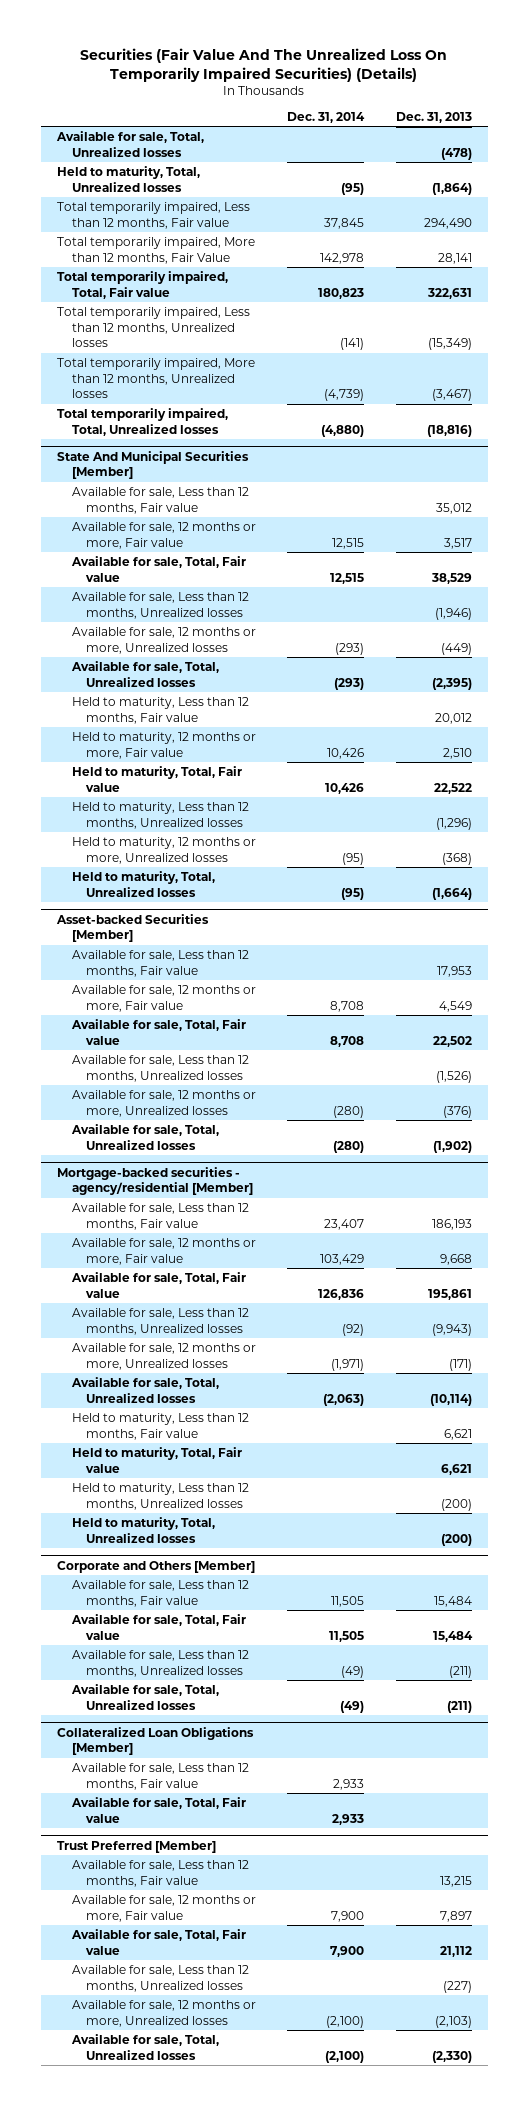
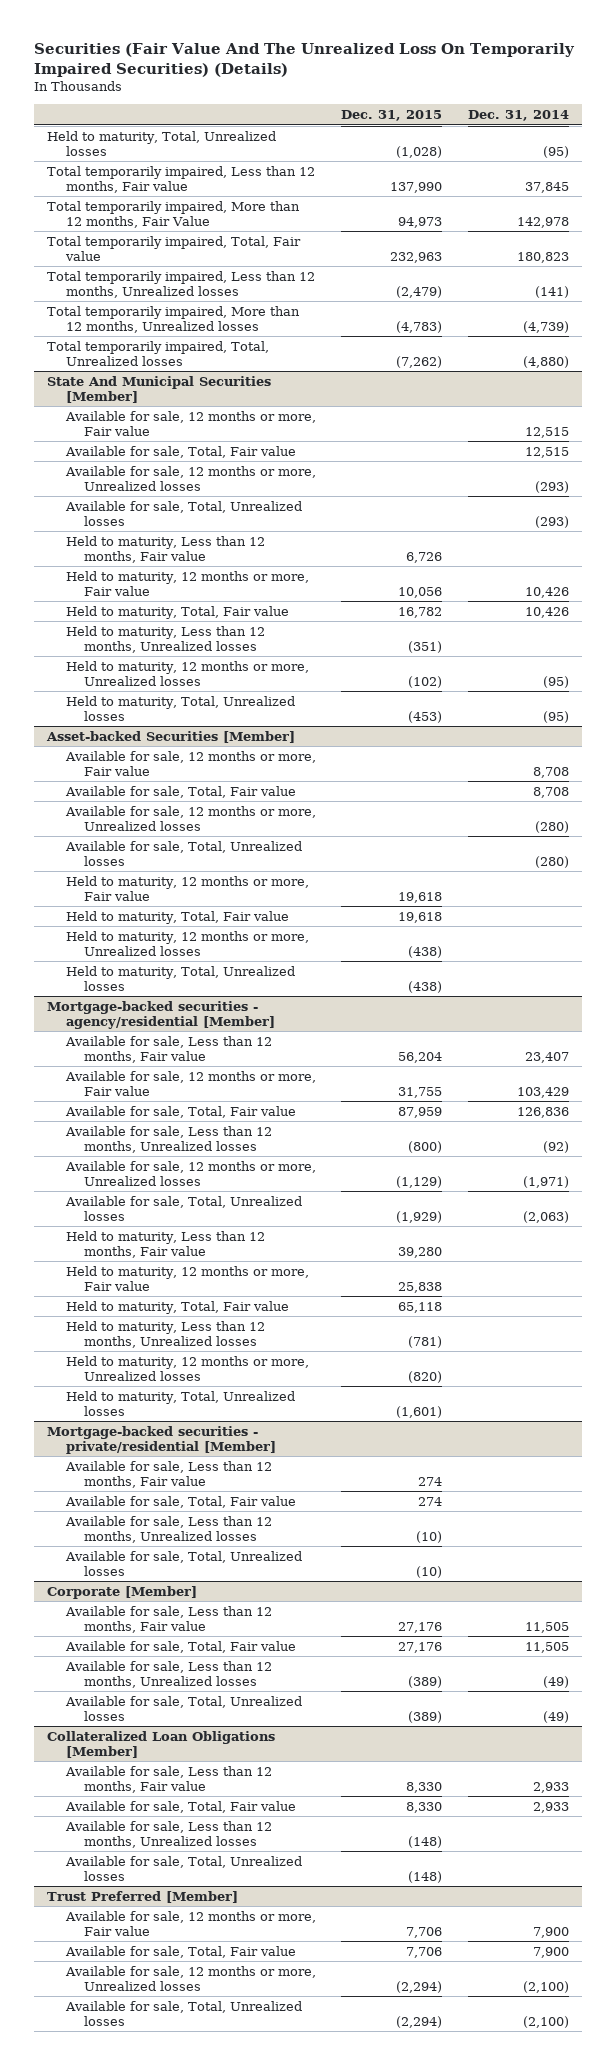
- | Dec. 31, 2014 | Dec. 31, 2013
+ | Dec. 31, 2015 | Dec. 31, 2014
- Available for sale, Total, Unrealized losses | | (478)
@ State And Municipal Securities [Member]
- Available for sale, Less than 12 months, Fair value | | 35,012
- Available for sale, Less than 12 months, Unrealized losses | | (1,946)
@ Asset-backed Securities [Member]
- Available for sale, Less than 12 months, Fair value | | 17,953
- Available for sale, Less than 12 months, Unrealized losses | | (1,526)
+ Held to maturity, 12 months or more, Fair value | 19,618 |
+ Held to maturity, Total, Fair value | 19,618 |
+ Held to maturity, 12 months or more, Unrealized losses | (438) |
+ Held to maturity, Total, Unrealized losses | (438) |
@ Mortgage-backed securities - agency/residential [Member]
+ Held to maturity, 12 months or more, Fair value | 25,838 |
+ Held to maturity, 12 months or more, Unrealized losses | (820) |
- Corporate and Others [Member]
+ Mortgage-backed securities - private/residential [Member]
+ Available for sale, Less than 12 months, Fair value | 274 |
+ Available for sale, Total, Fair value | 274 |
+ Available for sale, Less than 12 months, Unrealized losses | (10) |
+ Available for sale, Total, Unrealized losses | (10) |
+ Corporate [Member]
@ Collateralized Loan Obligations [Member]
+ Available for sale, Less than 12 months, Unrealized losses | (148) |
+ Available for sale, Total, Unrealized losses | (148) |
@ Trust Preferred [Member]
- Available for sale, Less than 12 months, Fair value | | 13,215
- Available for sale, Less than 12 months, Unrealized losses | | (227)

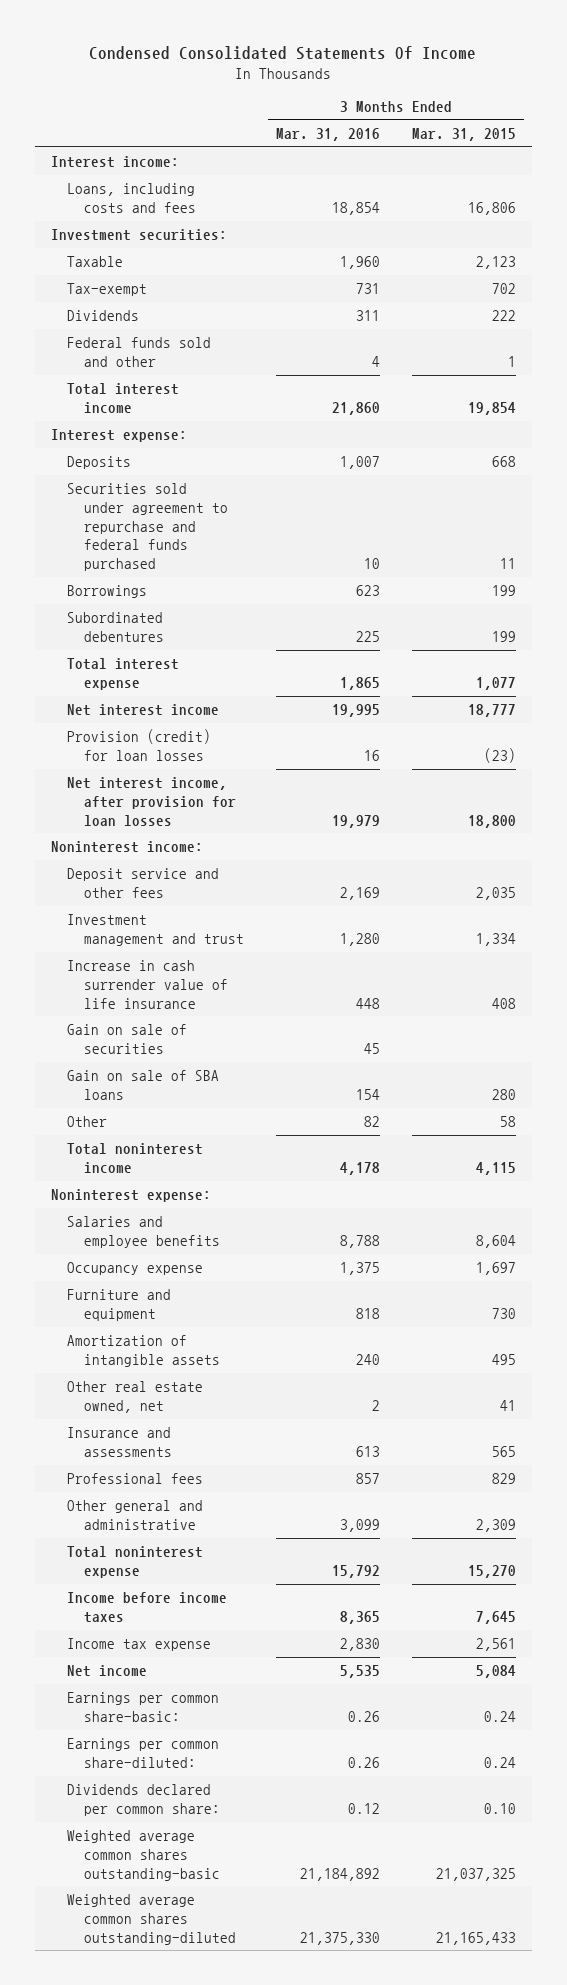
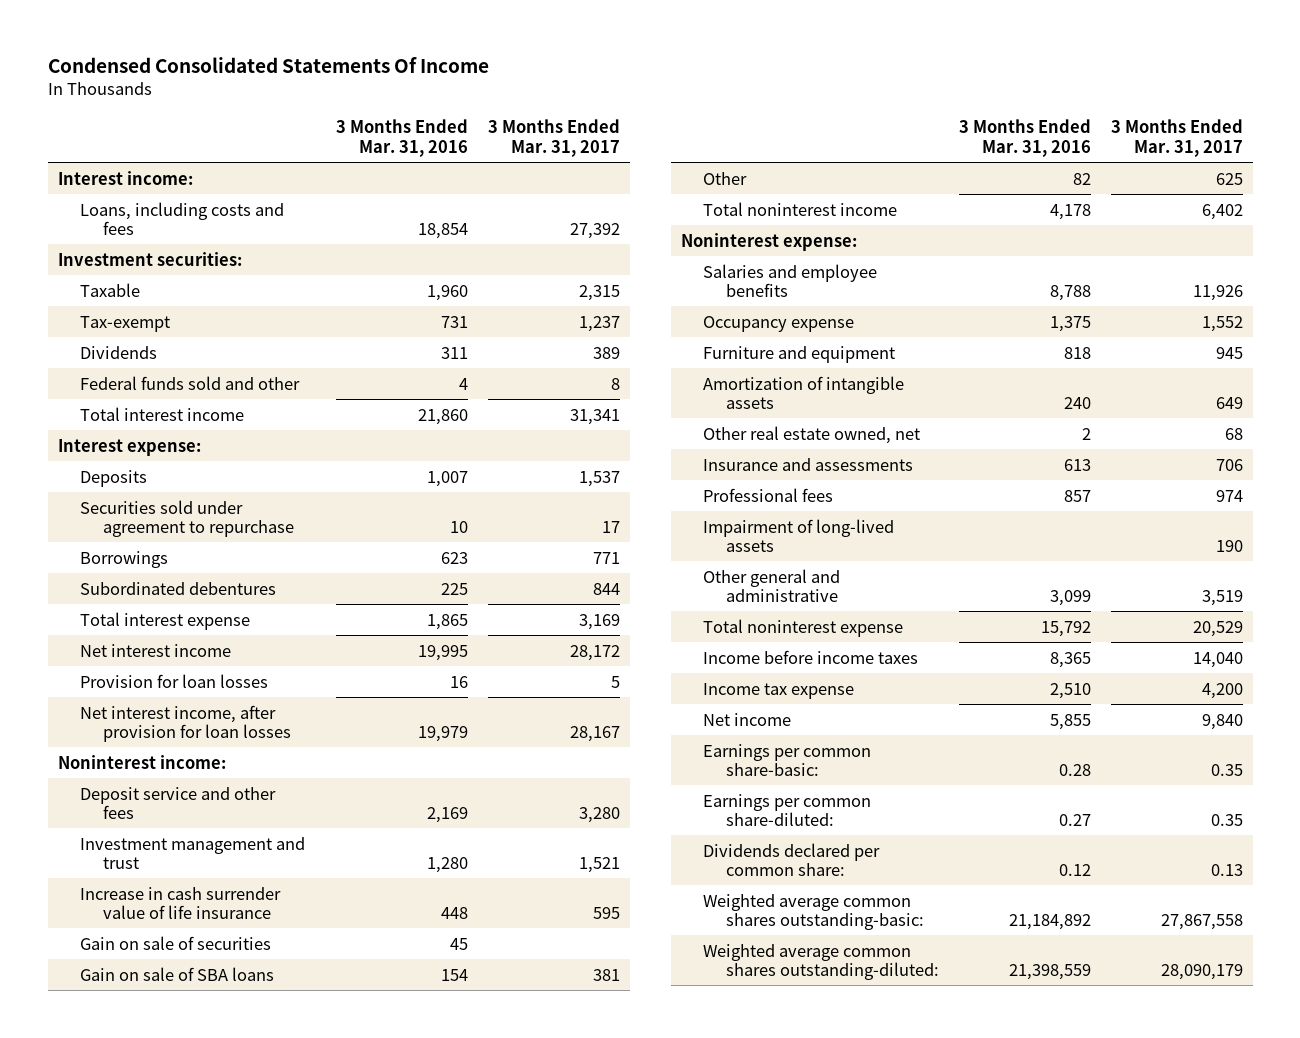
- | 3 Months Ended Mar. 31, 2016 | 3 Months Ended Mar. 31, 2015
+ | 3 Months Ended Mar. 31, 2016 | 3 Months Ended Mar. 31, 2017
- Securities sold under agreement to repurchase and federal funds purchased | 10 | 11
+ Securities sold under agreement to repurchase | 10 | 17
- Provision (credit) for loan losses | 16 | (23)
+ Provision for loan losses | 16 | 5
+ Impairment of long-lived assets | | 190
- Income tax expense | 2,830 | 2,561
- Net income | 5,535 | 5,084
- Earnings per common share-basic: | 0.26 | 0.24
- Earnings per common share-diluted: | 0.26 | 0.24
+ Income tax expense | 2,510 | 4,200
+ Net income | 5,855 | 9,840
+ Earnings per common share-basic: | 0.28 | 0.35
+ Earnings per common share-diluted: | 0.27 | 0.35
- Weighted average common shares outstanding-basic | 21,184,892 | 21,037,325
- Weighted average common shares outstanding-diluted | 21,375,330 | 21,165,433
+ Weighted average common shares outstanding-basic: | 21,184,892 | 27,867,558
+ Weighted average common shares outstanding-diluted: | 21,398,559 | 28,090,179

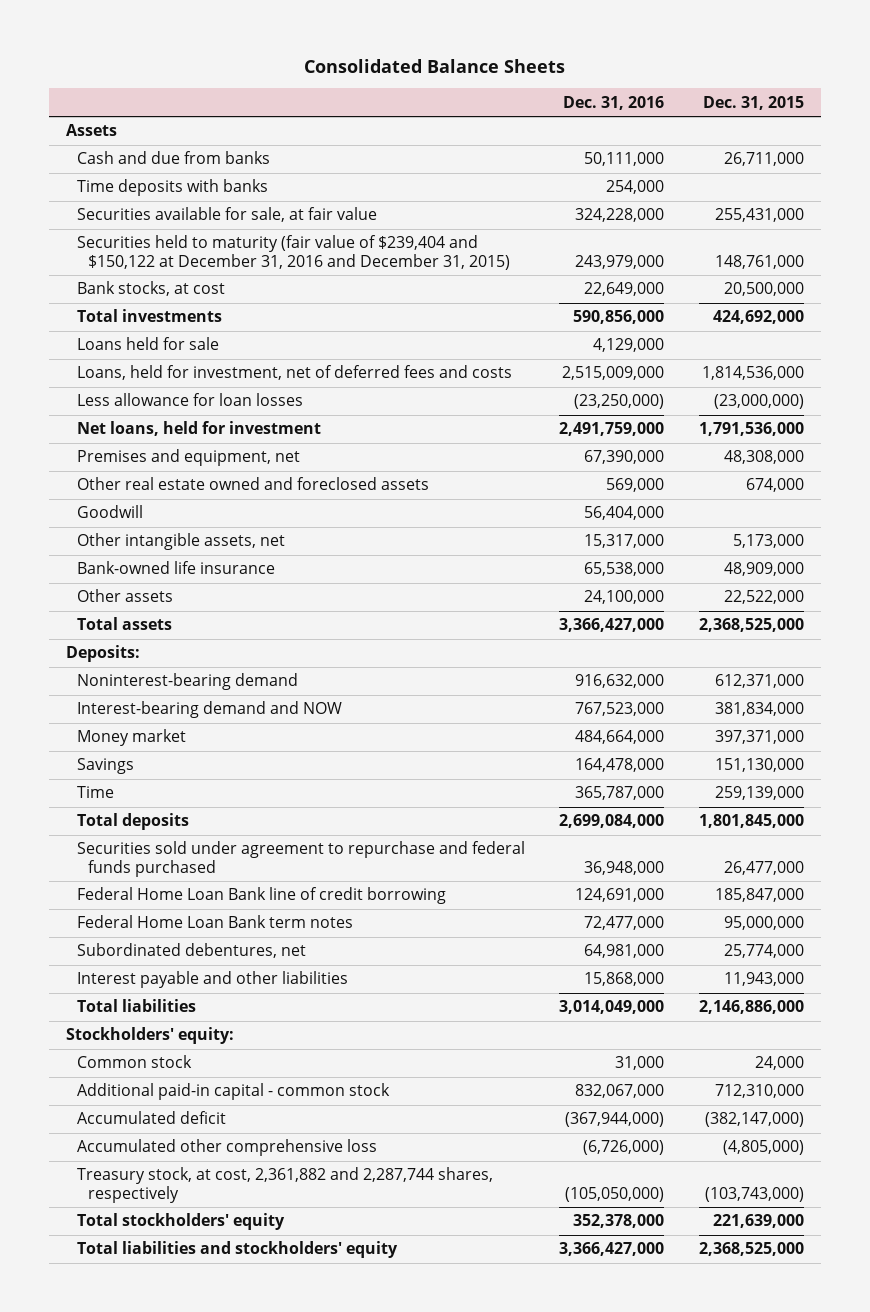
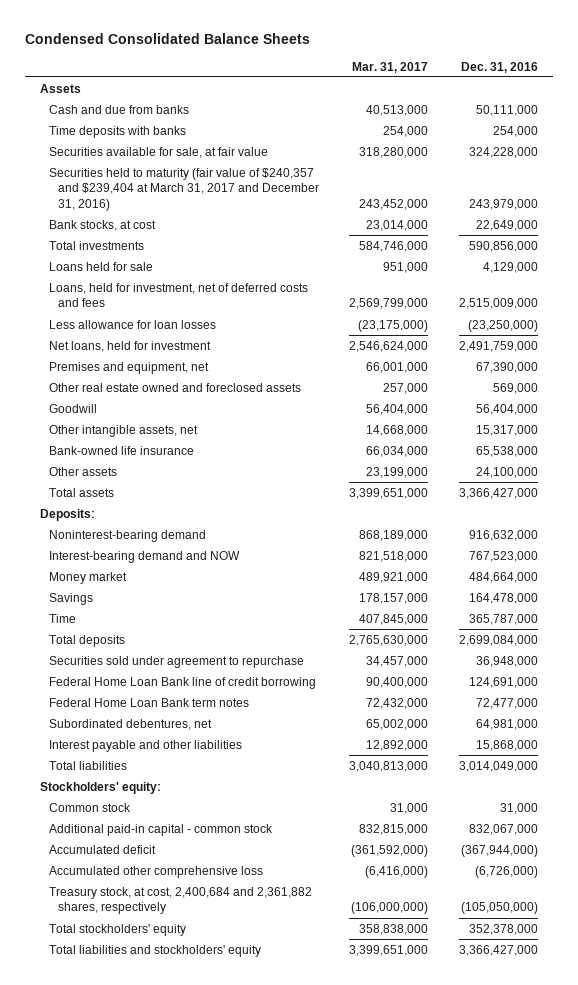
- Consolidated Balance Sheets
+ Condensed Consolidated Balance Sheets
- | Dec. 31, 2016 | Dec. 31, 2015
+ | Mar. 31, 2017 | Dec. 31, 2016
- Securities held to maturity (fair value of $239,404 and $150,122 at December 31, 2016 and December 31, 2015) | 243,979,000 | 148,761,000
+ Securities held to maturity (fair value of $240,357 and $239,404 at March 31, 2017 and December 31, 2016) | 243,452,000 | 243,979,000
- Loans, held for investment, net of deferred fees and costs | 2,515,009,000 | 1,814,536,000
+ Loans, held for investment, net of deferred costs and fees | 2,569,799,000 | 2,515,009,000
- Securities sold under agreement to repurchase and federal funds purchased | 36,948,000 | 26,477,000
+ Securities sold under agreement to repurchase | 34,457,000 | 36,948,000
- Treasury stock, at cost, 2,361,882 and 2,287,744 shares, respectively | (105,050,000) | (103,743,000)
+ Treasury stock, at cost, 2,400,684 and 2,361,882 shares, respectively | (106,000,000) | (105,050,000)

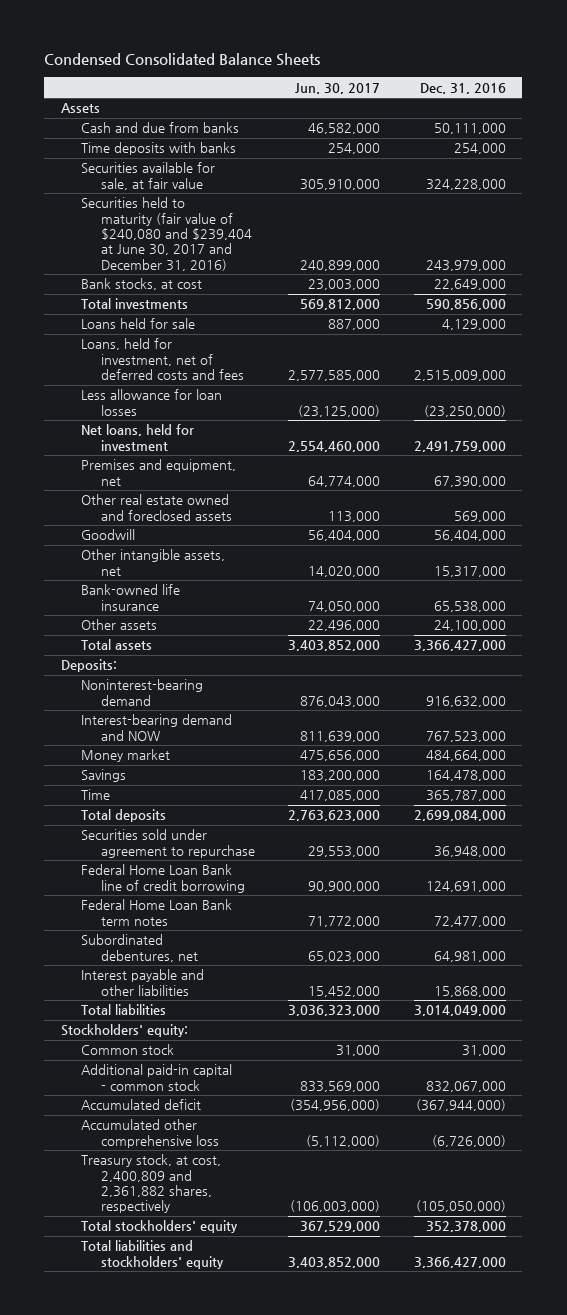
- | Mar. 31, 2017 | Dec. 31, 2016
+ | Jun. 30, 2017 | Dec. 31, 2016
- Securities held to maturity (fair value of $240,357 and $239,404 at March 31, 2017 and December 31, 2016) | 243,452,000 | 243,979,000
+ Securities held to maturity (fair value of $240,080 and $239,404 at June 30, 2017 and December 31, 2016) | 240,899,000 | 243,979,000
- Treasury stock, at cost, 2,400,684 and 2,361,882 shares, respectively | (106,000,000) | (105,050,000)
+ Treasury stock, at cost, 2,400,809 and 2,361,882 shares, respectively | (106,003,000) | (105,050,000)

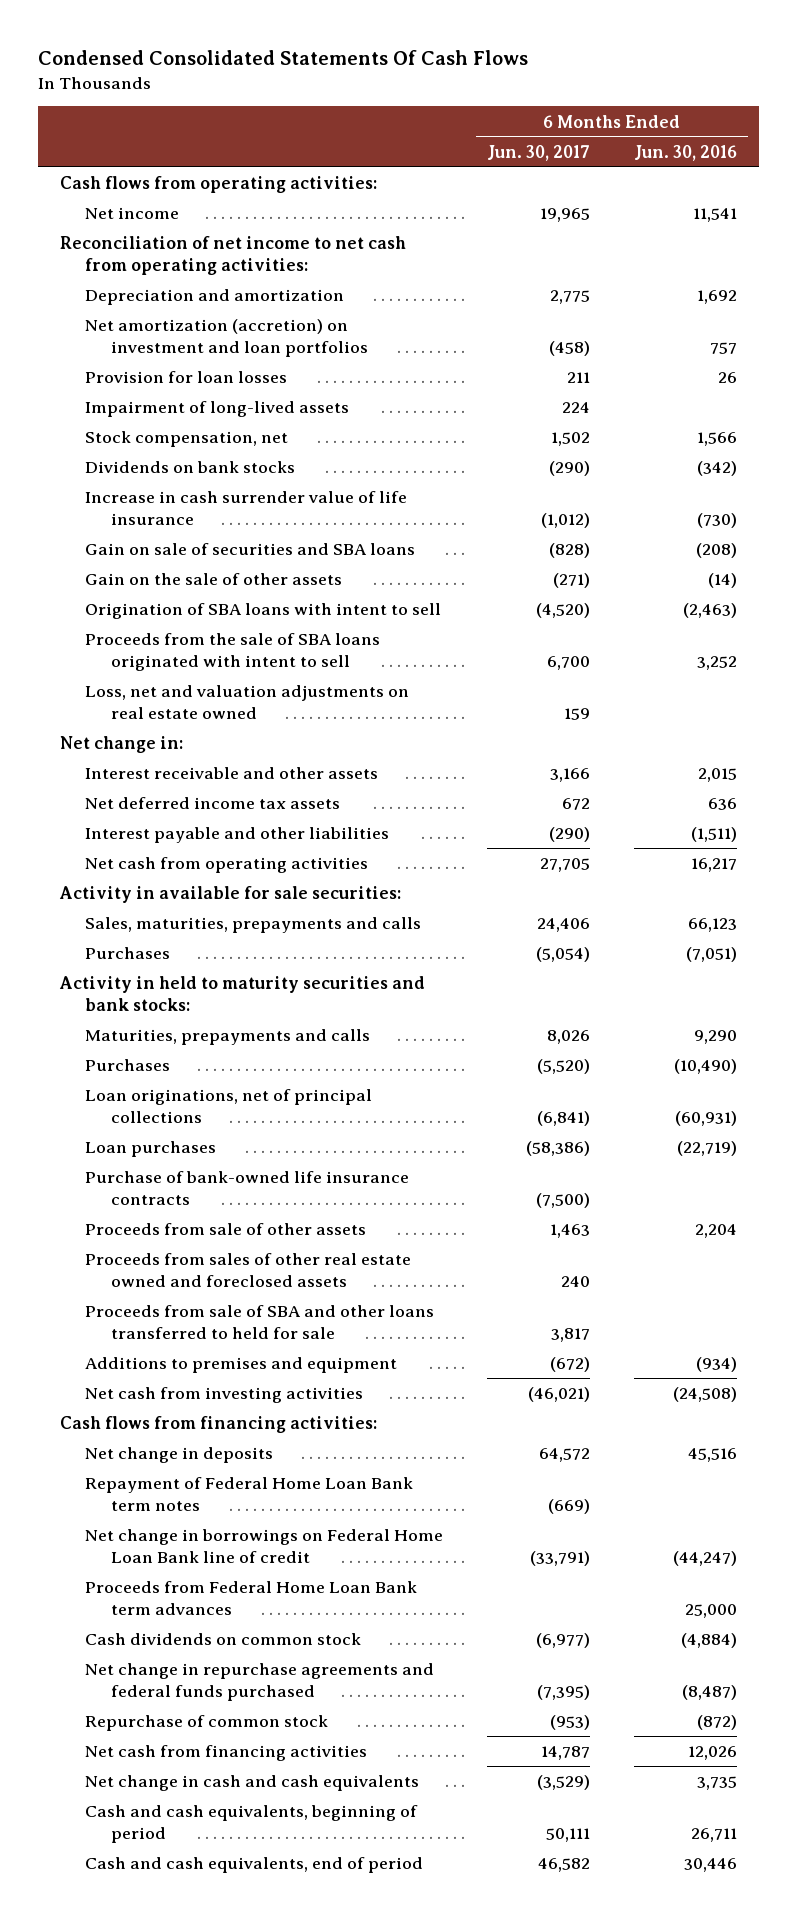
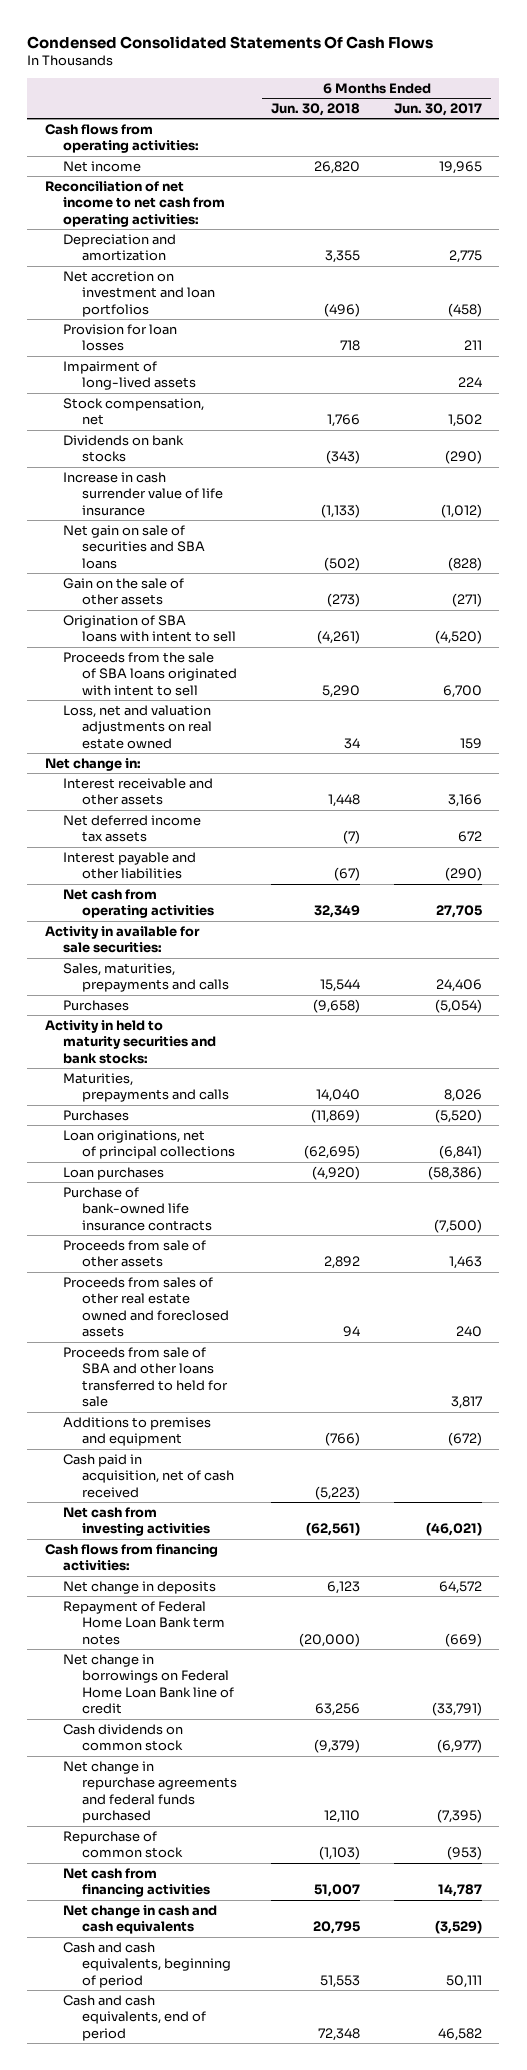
- | 6 Months Ended Jun. 30, 2017 | 6 Months Ended Jun. 30, 2016
+ | 6 Months Ended Jun. 30, 2018 | 6 Months Ended Jun. 30, 2017
- Net amortization (accretion) on investment and loan portfolios | (458) | 757
+ Net accretion on investment and loan portfolios | (496) | (458)
- Gain on sale of securities and SBA loans | (828) | (208)
+ Net gain on sale of securities and SBA loans | (502) | (828)
+ Cash paid in acquisition, net of cash received | (5,223) |
- Proceeds from Federal Home Loan Bank term advances | | 25,000

